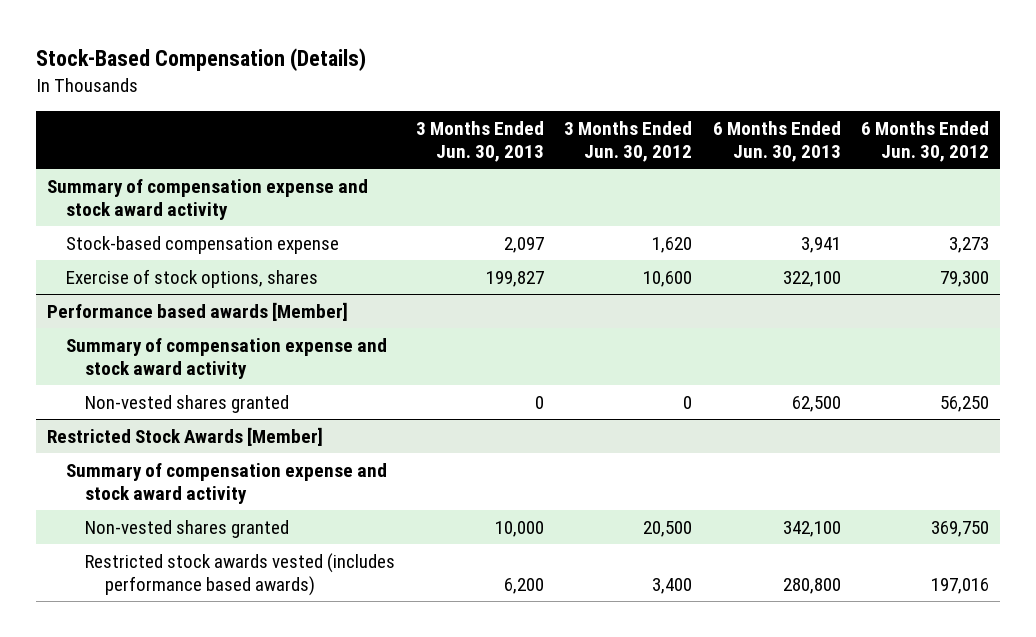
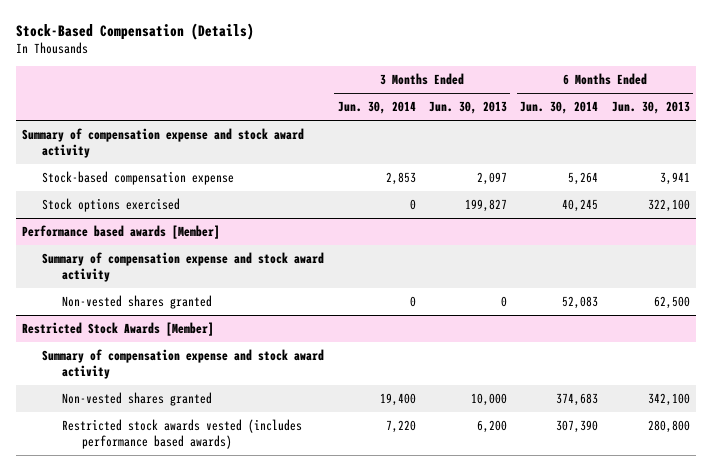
- | 3 Months Ended Jun. 30, 2013 | 3 Months Ended Jun. 30, 2012 | 6 Months Ended Jun. 30, 2013 | 6 Months Ended Jun. 30, 2012
+ | 3 Months Ended Jun. 30, 2014 | 3 Months Ended Jun. 30, 2013 | 6 Months Ended Jun. 30, 2014 | 6 Months Ended Jun. 30, 2013
- Exercise of stock options, shares | 199,827 | 10,600 | 322,100 | 79,300
+ Stock options exercised | 0 | 199,827 | 40,245 | 322,100

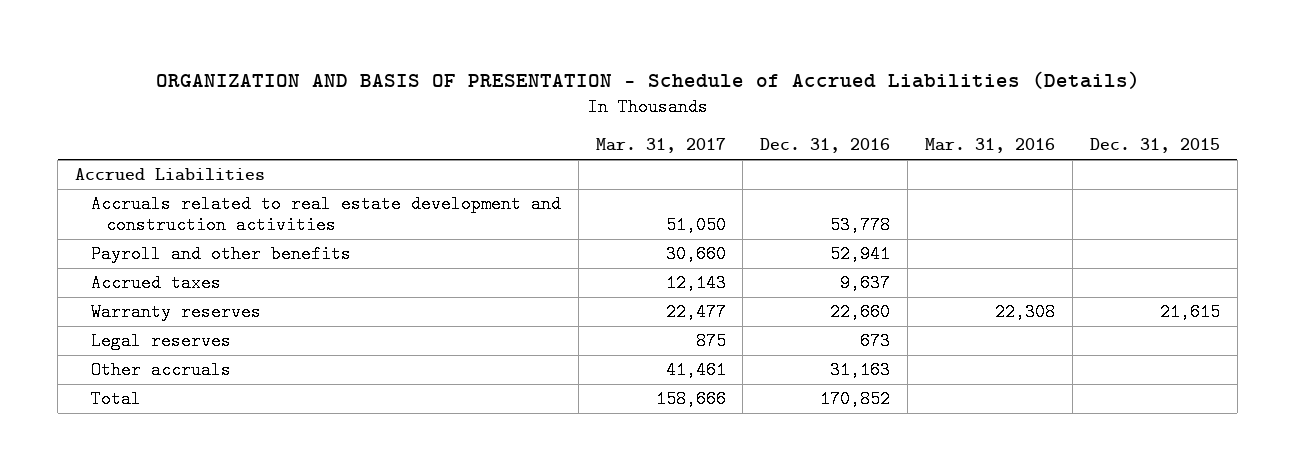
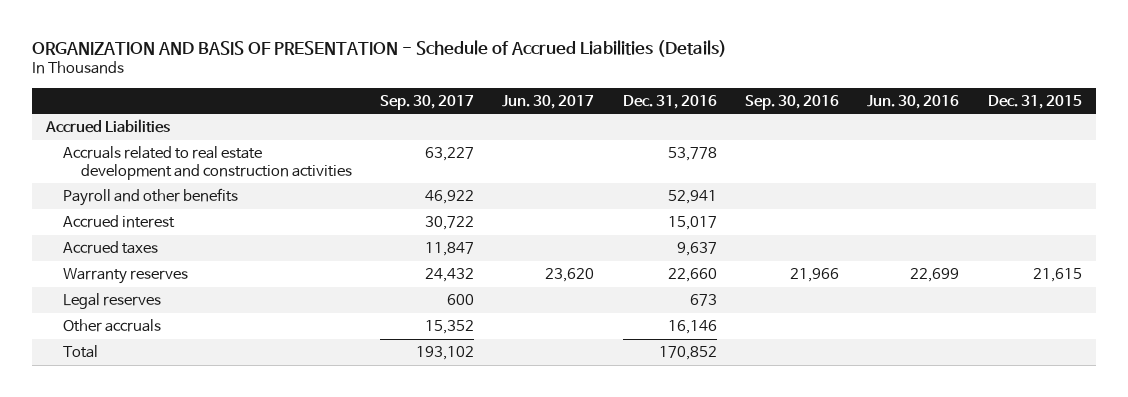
- | Mar. 31, 2017 | Dec. 31, 2016 | Mar. 31, 2016 | Dec. 31, 2015
+ | Sep. 30, 2017 | Jun. 30, 2017 | Dec. 31, 2016 | Sep. 30, 2016 | Jun. 30, 2016 | Dec. 31, 2015
+ Accrued interest | 30,722 | | 15,017 | | |
- Other accruals | 41,461 | 31,163 | |
+ Other accruals | 15,352 | | 16,146 | | |

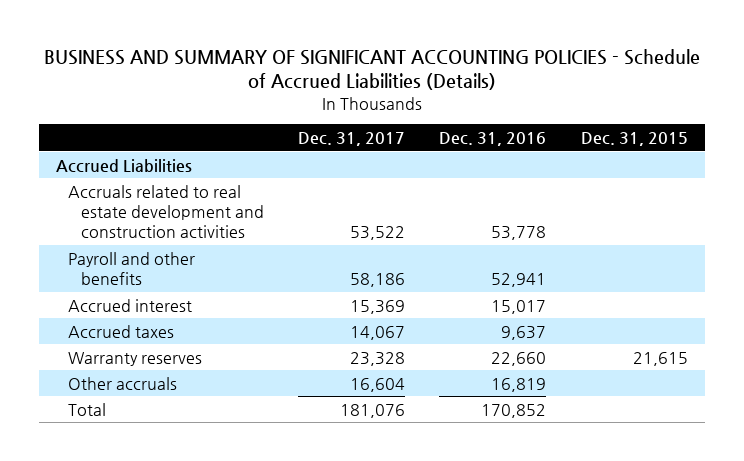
- ORGANIZATION AND BASIS OF PRESENTATION - Schedule of Accrued Liabilities (Details)
+ BUSINESS AND SUMMARY OF SIGNIFICANT ACCOUNTING POLICIES - Schedule of Accrued Liabilities (Details)
- | Sep. 30, 2017 | Jun. 30, 2017 | Dec. 31, 2016 | Sep. 30, 2016 | Jun. 30, 2016 | Dec. 31, 2015
+ | Dec. 31, 2017 | Dec. 31, 2016 | Dec. 31, 2015
- Legal reserves | 600 | | 673 | | |
- Other accruals | 15,352 | | 16,146 | | |
+ Other accruals | 16,604 | 16,819 |

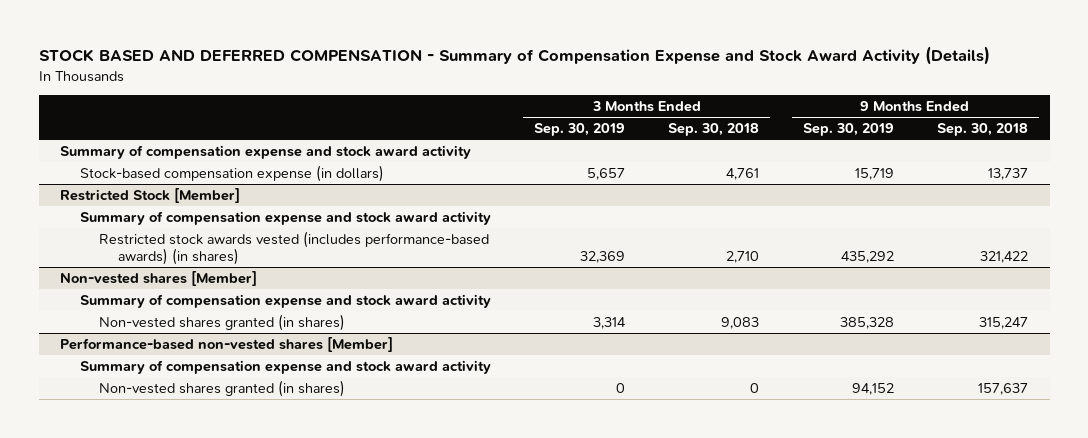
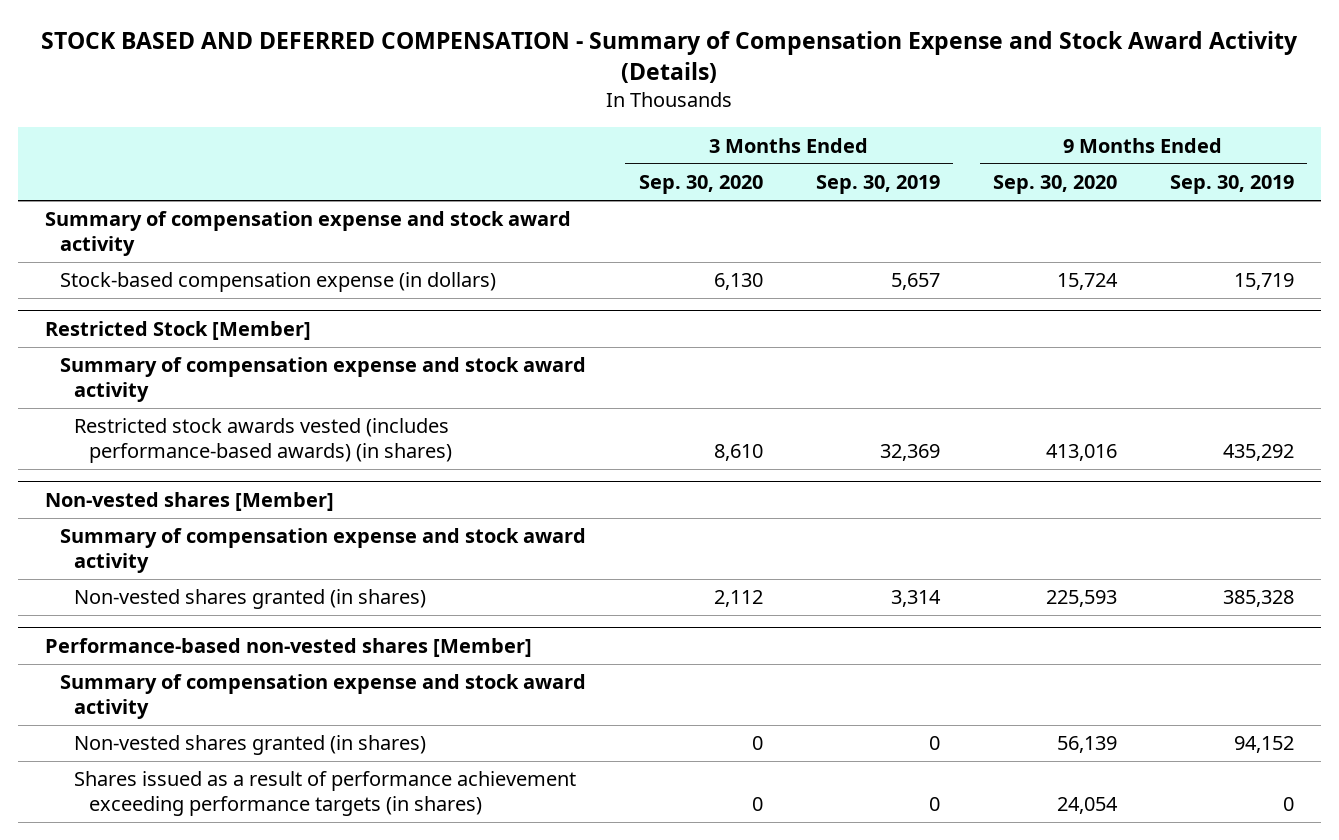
- | 3 Months Ended Sep. 30, 2019 | 3 Months Ended Sep. 30, 2018 | 9 Months Ended Sep. 30, 2019 | 9 Months Ended Sep. 30, 2018
+ | 3 Months Ended Sep. 30, 2020 | 3 Months Ended Sep. 30, 2019 | 9 Months Ended Sep. 30, 2020 | 9 Months Ended Sep. 30, 2019
@ Performance-based non-vested shares [Member]
+ Shares issued as a result of performance achievement exceeding performance targets (in shares) | 0 | 0 | 24,054 | 0

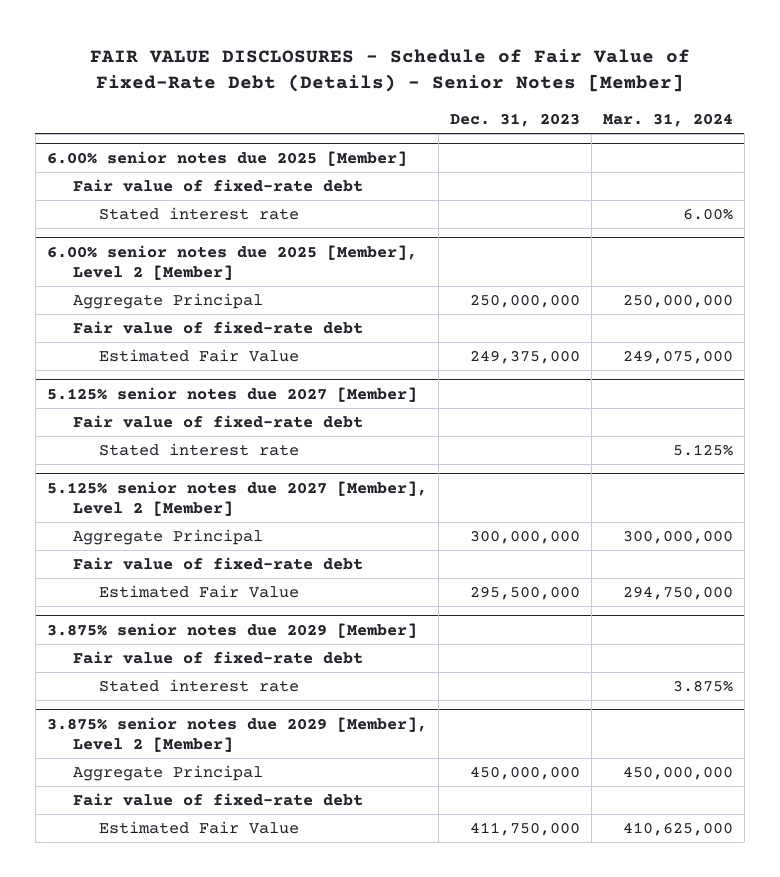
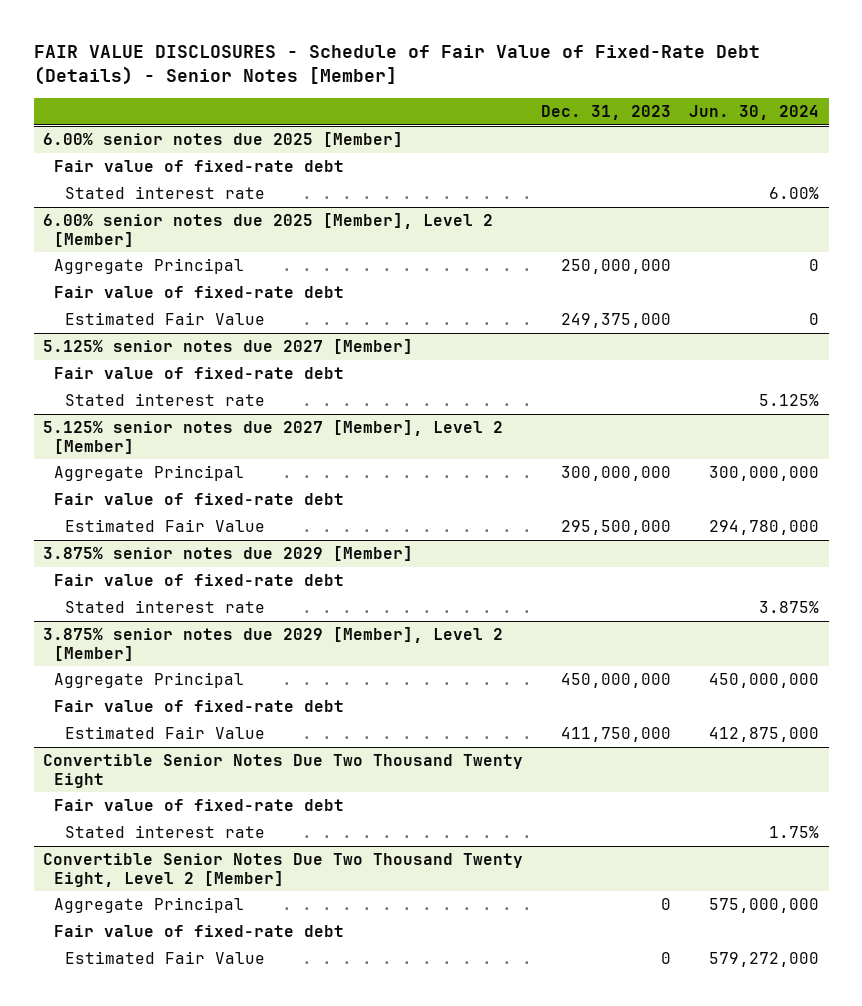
- | Dec. 31, 2023 | Mar. 31, 2024
+ | Dec. 31, 2023 | Jun. 30, 2024
+ Convertible Senior Notes Due Two Thousand Twenty Eight
+ Fair value of fixed-rate debt
+ Stated interest rate | | 1.75%
+ Convertible Senior Notes Due Two Thousand Twenty Eight, Level 2 [Member]
+ Aggregate Principal | 0 | 575,000,000
+ Fair value of fixed-rate debt
+ Estimated Fair Value | 0 | 579,272,000

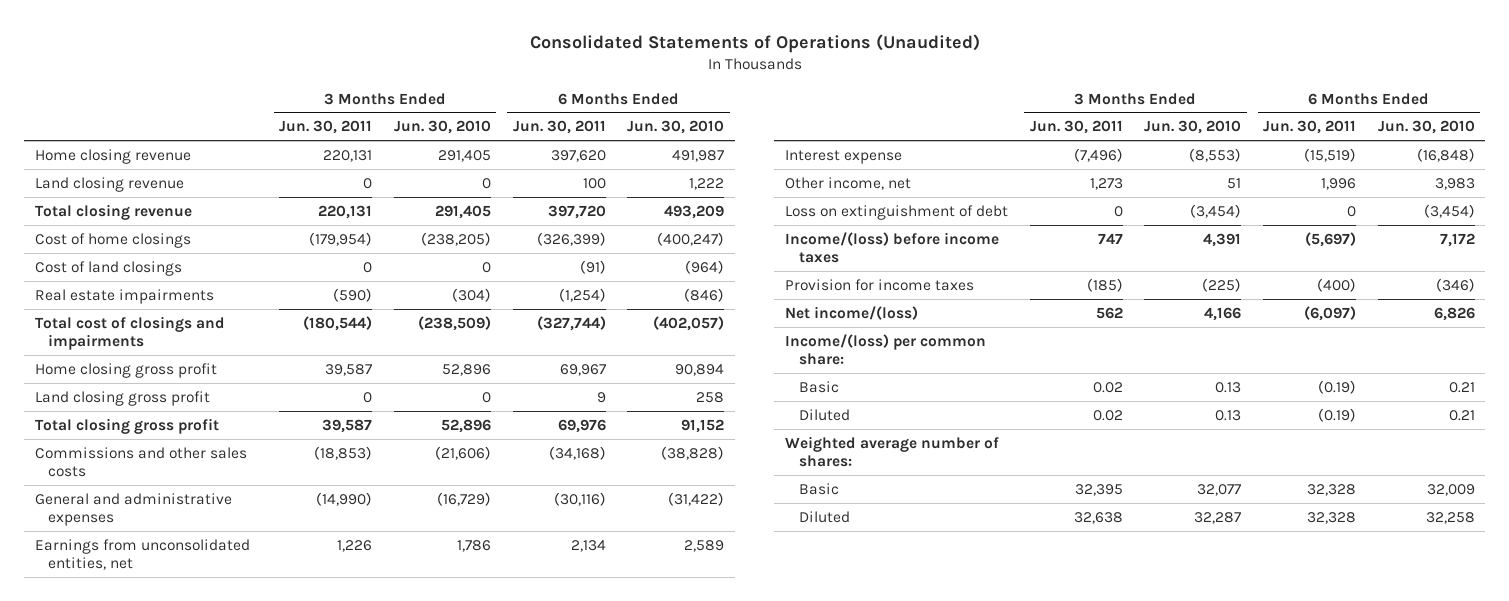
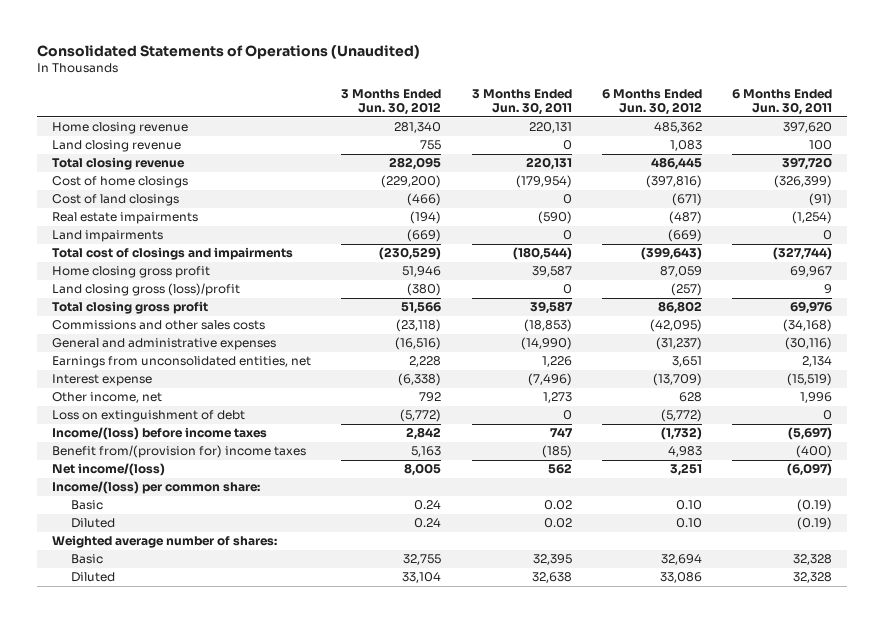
- | 3 Months Ended Jun. 30, 2011 | 3 Months Ended Jun. 30, 2010 | 6 Months Ended Jun. 30, 2011 | 6 Months Ended Jun. 30, 2010
+ | 3 Months Ended Jun. 30, 2012 | 3 Months Ended Jun. 30, 2011 | 6 Months Ended Jun. 30, 2012 | 6 Months Ended Jun. 30, 2011
+ Land impairments | (669) | 0 | (669) | 0
- Land closing gross profit | 0 | 0 | 9 | 258
+ Land closing gross (loss)/profit | (380) | 0 | (257) | 9
- Provision for income taxes | (185) | (225) | (400) | (346)
+ Benefit from/(provision for) income taxes | 5,163 | (185) | 4,983 | (400)

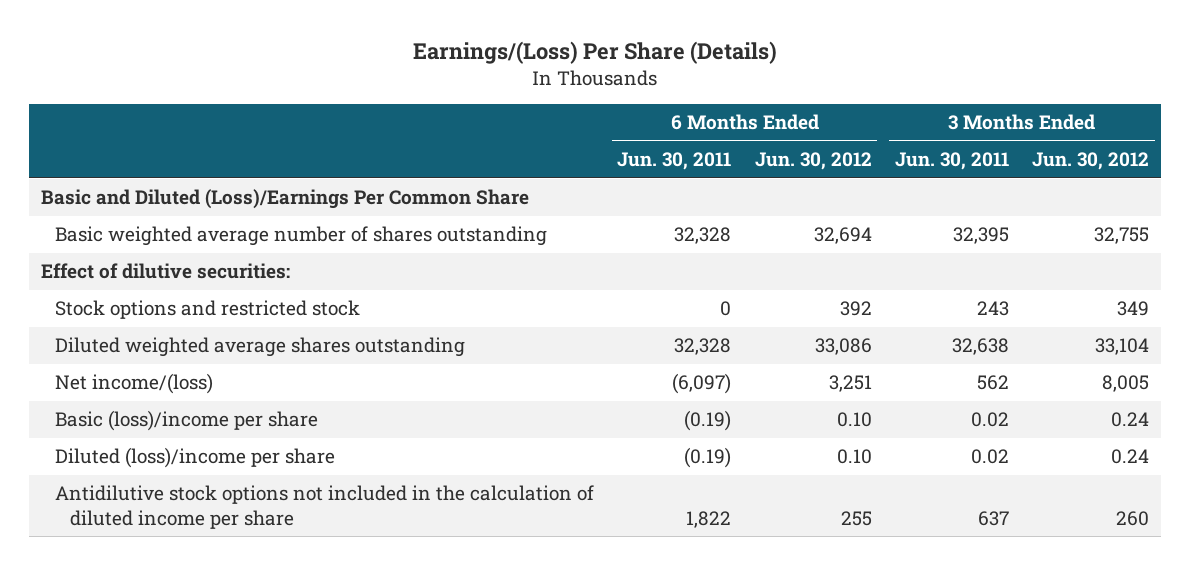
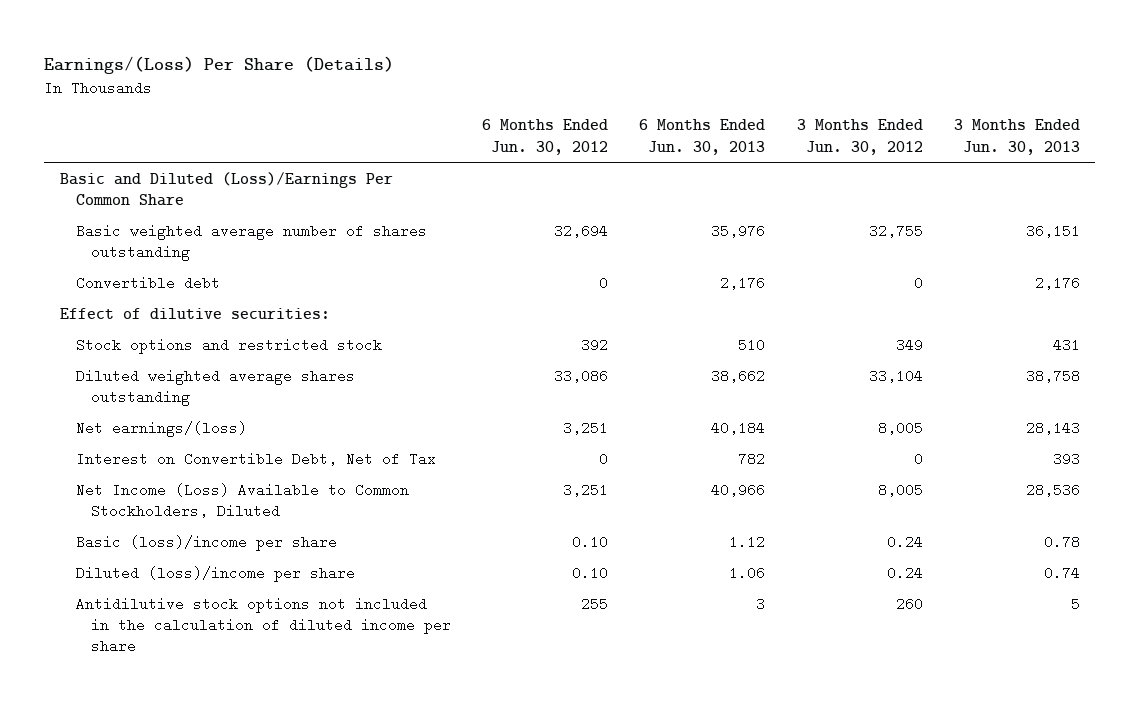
- | 6 Months Ended Jun. 30, 2011 | 6 Months Ended Jun. 30, 2012 | 3 Months Ended Jun. 30, 2011 | 3 Months Ended Jun. 30, 2012
+ | 6 Months Ended Jun. 30, 2012 | 6 Months Ended Jun. 30, 2013 | 3 Months Ended Jun. 30, 2012 | 3 Months Ended Jun. 30, 2013
+ Convertible debt | 0 | 2,176 | 0 | 2,176
- Net income/(loss) | (6,097) | 3,251 | 562 | 8,005
+ Net earnings/(loss) | 3,251 | 40,184 | 8,005 | 28,143
+ Interest on Convertible Debt, Net of Tax | 0 | 782 | 0 | 393
+ Net Income (Loss) Available to Common Stockholders, Diluted | 3,251 | 40,966 | 8,005 | 28,536

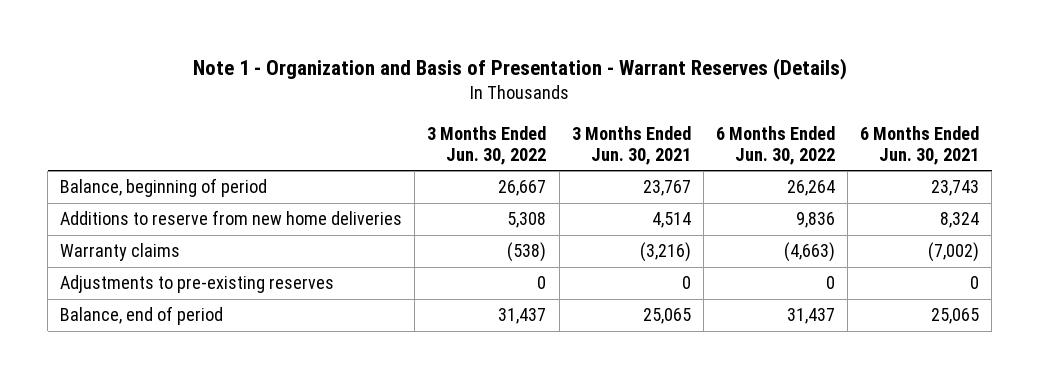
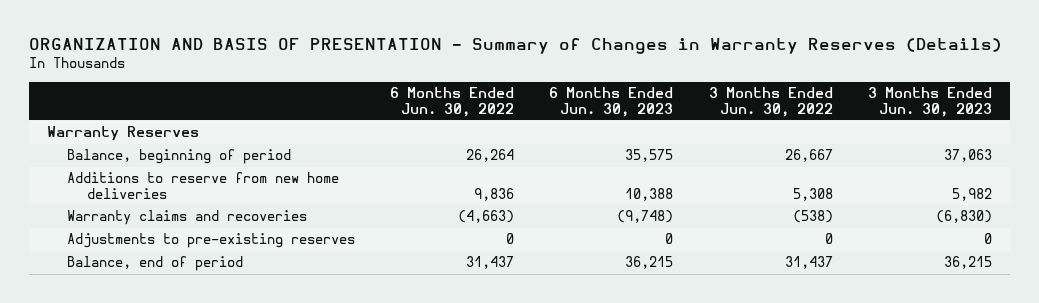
- Note 1 - Organization and Basis of Presentation - Warrant Reserves (Details)
+ ORGANIZATION AND BASIS OF PRESENTATION - Summary of Changes in Warranty Reserves (Details)
- | 3 Months Ended Jun. 30, 2022 | 3 Months Ended Jun. 30, 2021 | 6 Months Ended Jun. 30, 2022 | 6 Months Ended Jun. 30, 2021
+ | 6 Months Ended Jun. 30, 2022 | 6 Months Ended Jun. 30, 2023 | 3 Months Ended Jun. 30, 2022 | 3 Months Ended Jun. 30, 2023
+ Warranty Reserves
- Warranty claims | (538) | (3,216) | (4,663) | (7,002)
+ Warranty claims and recoveries | (4,663) | (9,748) | (538) | (6,830)

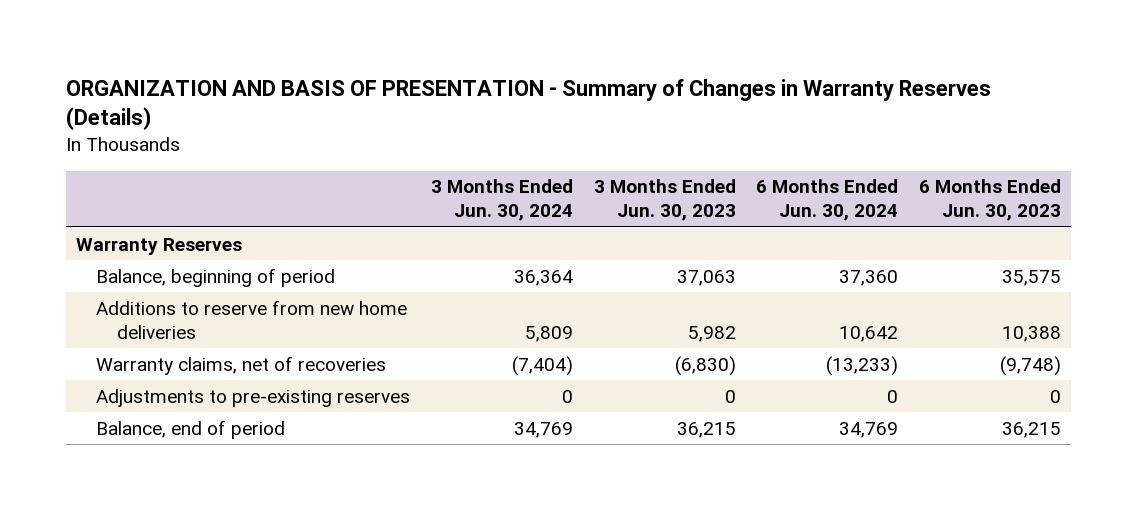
- | 6 Months Ended Jun. 30, 2022 | 6 Months Ended Jun. 30, 2023 | 3 Months Ended Jun. 30, 2022 | 3 Months Ended Jun. 30, 2023
+ | 3 Months Ended Jun. 30, 2024 | 3 Months Ended Jun. 30, 2023 | 6 Months Ended Jun. 30, 2024 | 6 Months Ended Jun. 30, 2023
- Warranty claims and recoveries | (4,663) | (9,748) | (538) | (6,830)
+ Warranty claims, net of recoveries | (7,404) | (6,830) | (13,233) | (9,748)

